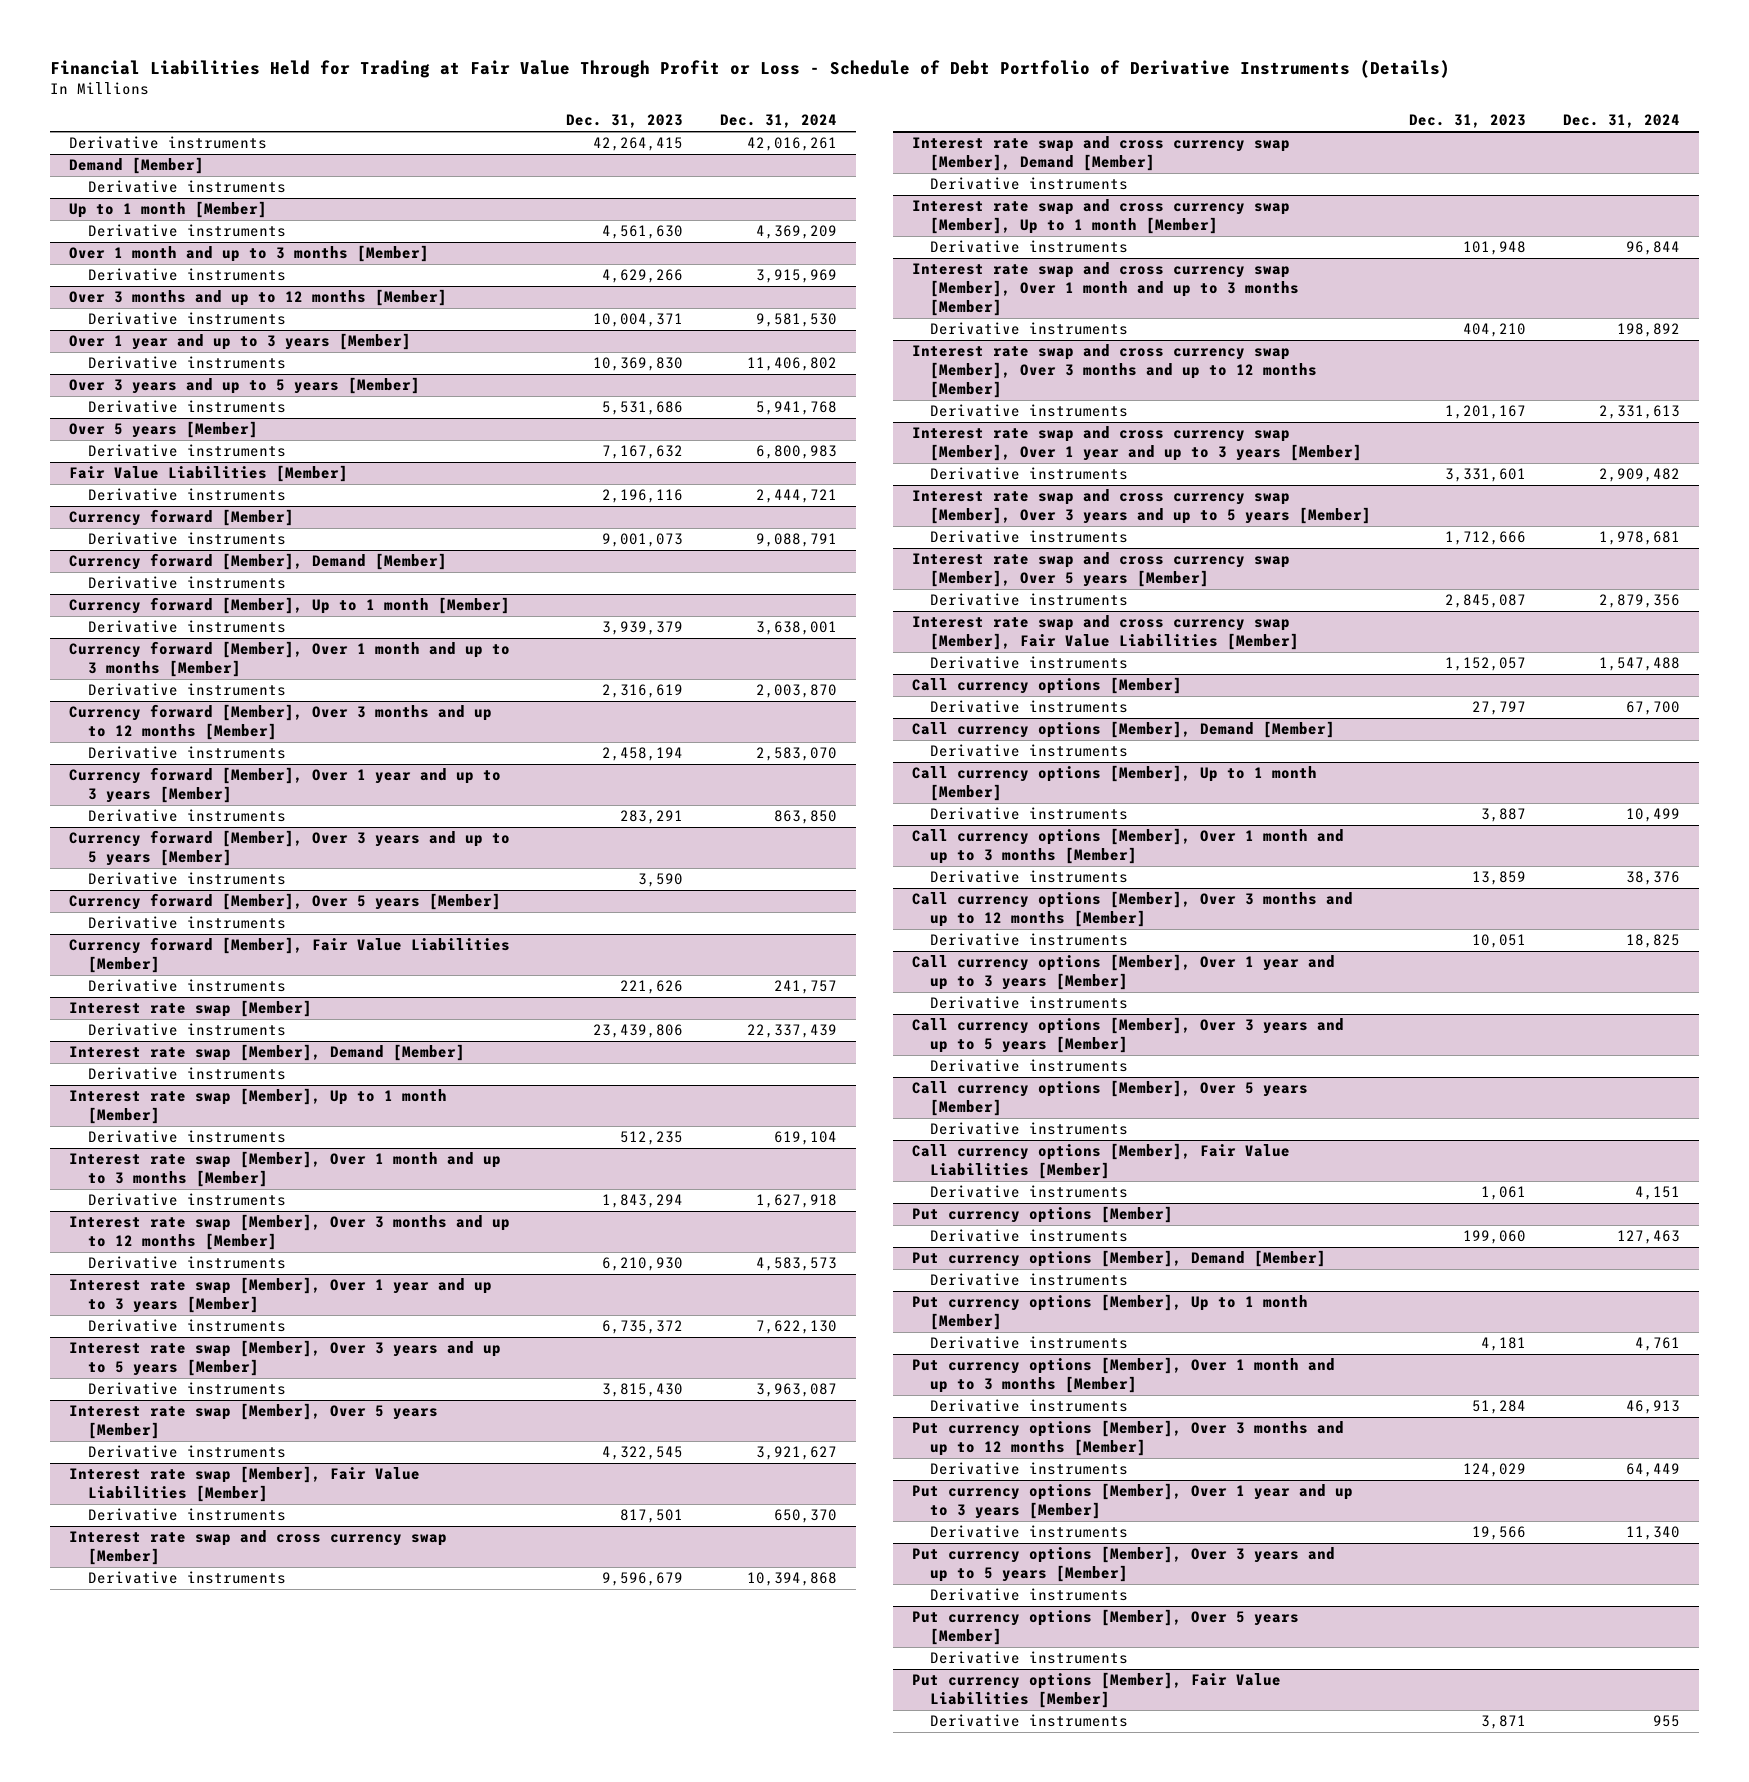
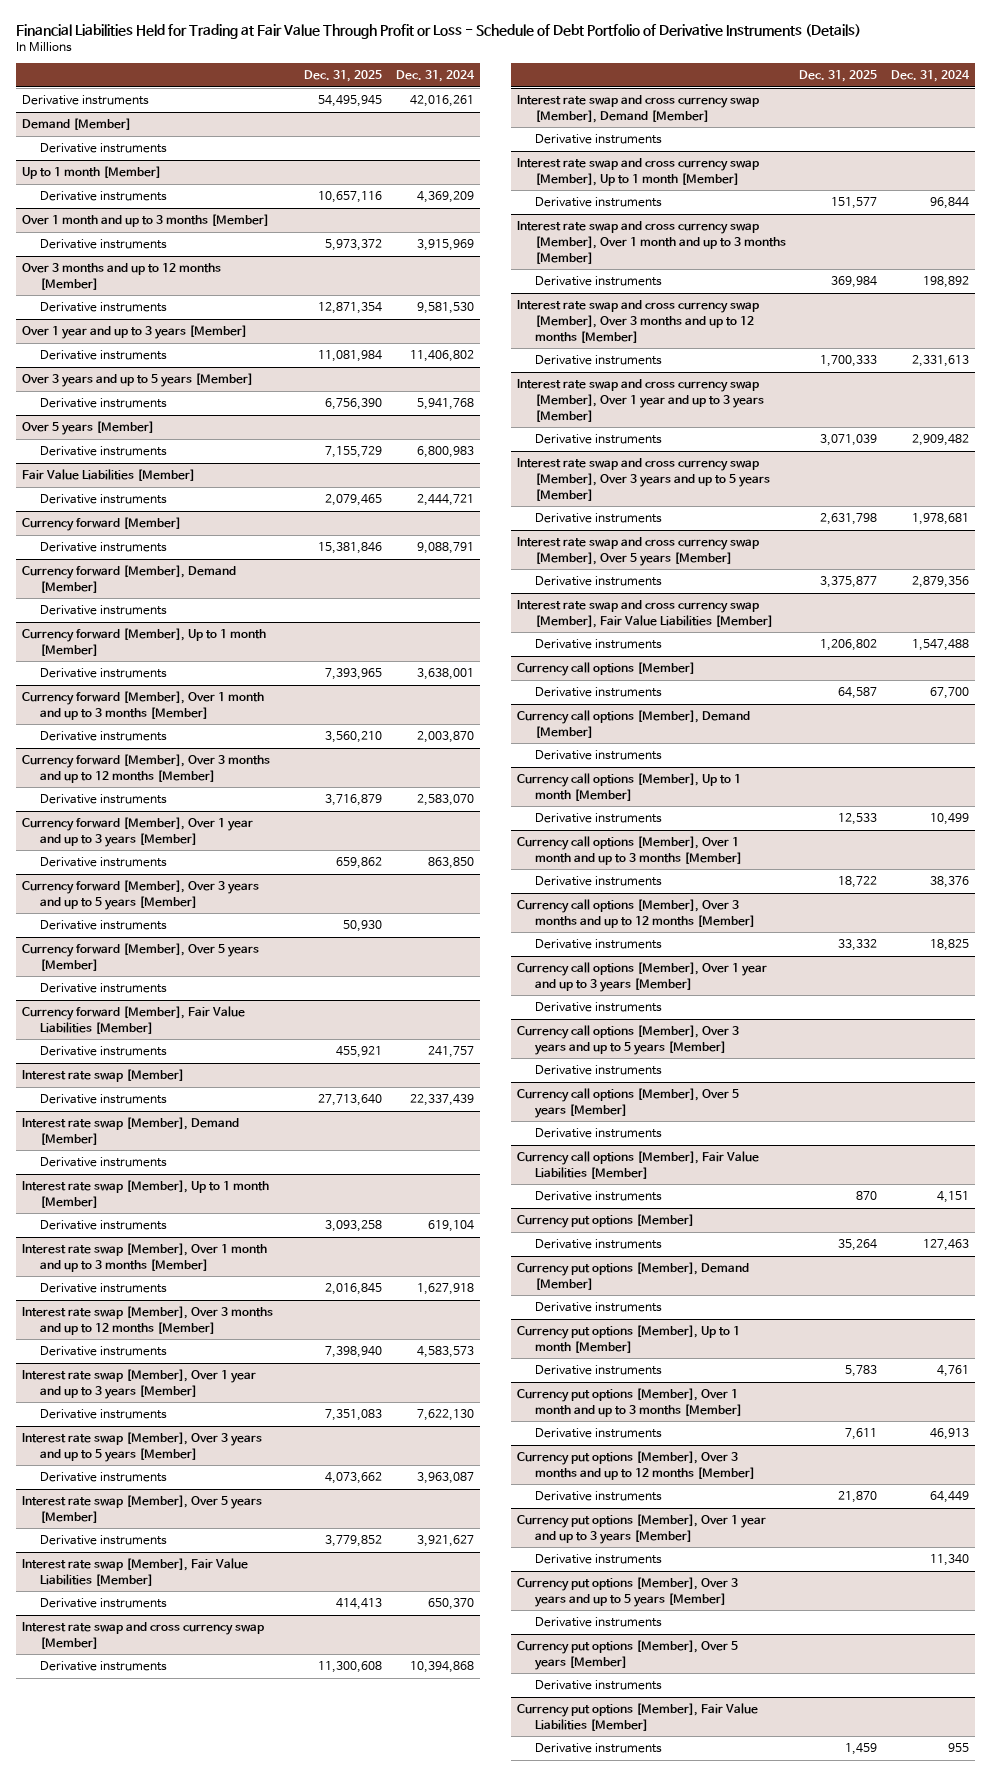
- | Dec. 31, 2023 | Dec. 31, 2024
+ | Dec. 31, 2025 | Dec. 31, 2024
- Call currency options [Member]
+ Currency call options [Member]
- Call currency options [Member], Demand [Member]
+ Currency call options [Member], Demand [Member]
- Call currency options [Member], Up to 1 month [Member]
+ Currency call options [Member], Up to 1 month [Member]
- Call currency options [Member], Over 1 month and up to 3 months [Member]
+ Currency call options [Member], Over 1 month and up to 3 months [Member]
- Call currency options [Member], Over 3 months and up to 12 months [Member]
+ Currency call options [Member], Over 3 months and up to 12 months [Member]
- Call currency options [Member], Over 1 year and up to 3 years [Member]
+ Currency call options [Member], Over 1 year and up to 3 years [Member]
- Call currency options [Member], Over 3 years and up to 5 years [Member]
+ Currency call options [Member], Over 3 years and up to 5 years [Member]
- Call currency options [Member], Over 5 years [Member]
+ Currency call options [Member], Over 5 years [Member]
- Call currency options [Member], Fair Value Liabilities [Member]
+ Currency call options [Member], Fair Value Liabilities [Member]
- Put currency options [Member]
+ Currency put options [Member]
- Put currency options [Member], Demand [Member]
+ Currency put options [Member], Demand [Member]
- Put currency options [Member], Up to 1 month [Member]
+ Currency put options [Member], Up to 1 month [Member]
- Put currency options [Member], Over 1 month and up to 3 months [Member]
+ Currency put options [Member], Over 1 month and up to 3 months [Member]
- Put currency options [Member], Over 3 months and up to 12 months [Member]
+ Currency put options [Member], Over 3 months and up to 12 months [Member]
- Put currency options [Member], Over 1 year and up to 3 years [Member]
+ Currency put options [Member], Over 1 year and up to 3 years [Member]
- Put currency options [Member], Over 3 years and up to 5 years [Member]
+ Currency put options [Member], Over 3 years and up to 5 years [Member]
- Put currency options [Member], Over 5 years [Member]
+ Currency put options [Member], Over 5 years [Member]
- Put currency options [Member], Fair Value Liabilities [Member]
+ Currency put options [Member], Fair Value Liabilities [Member]

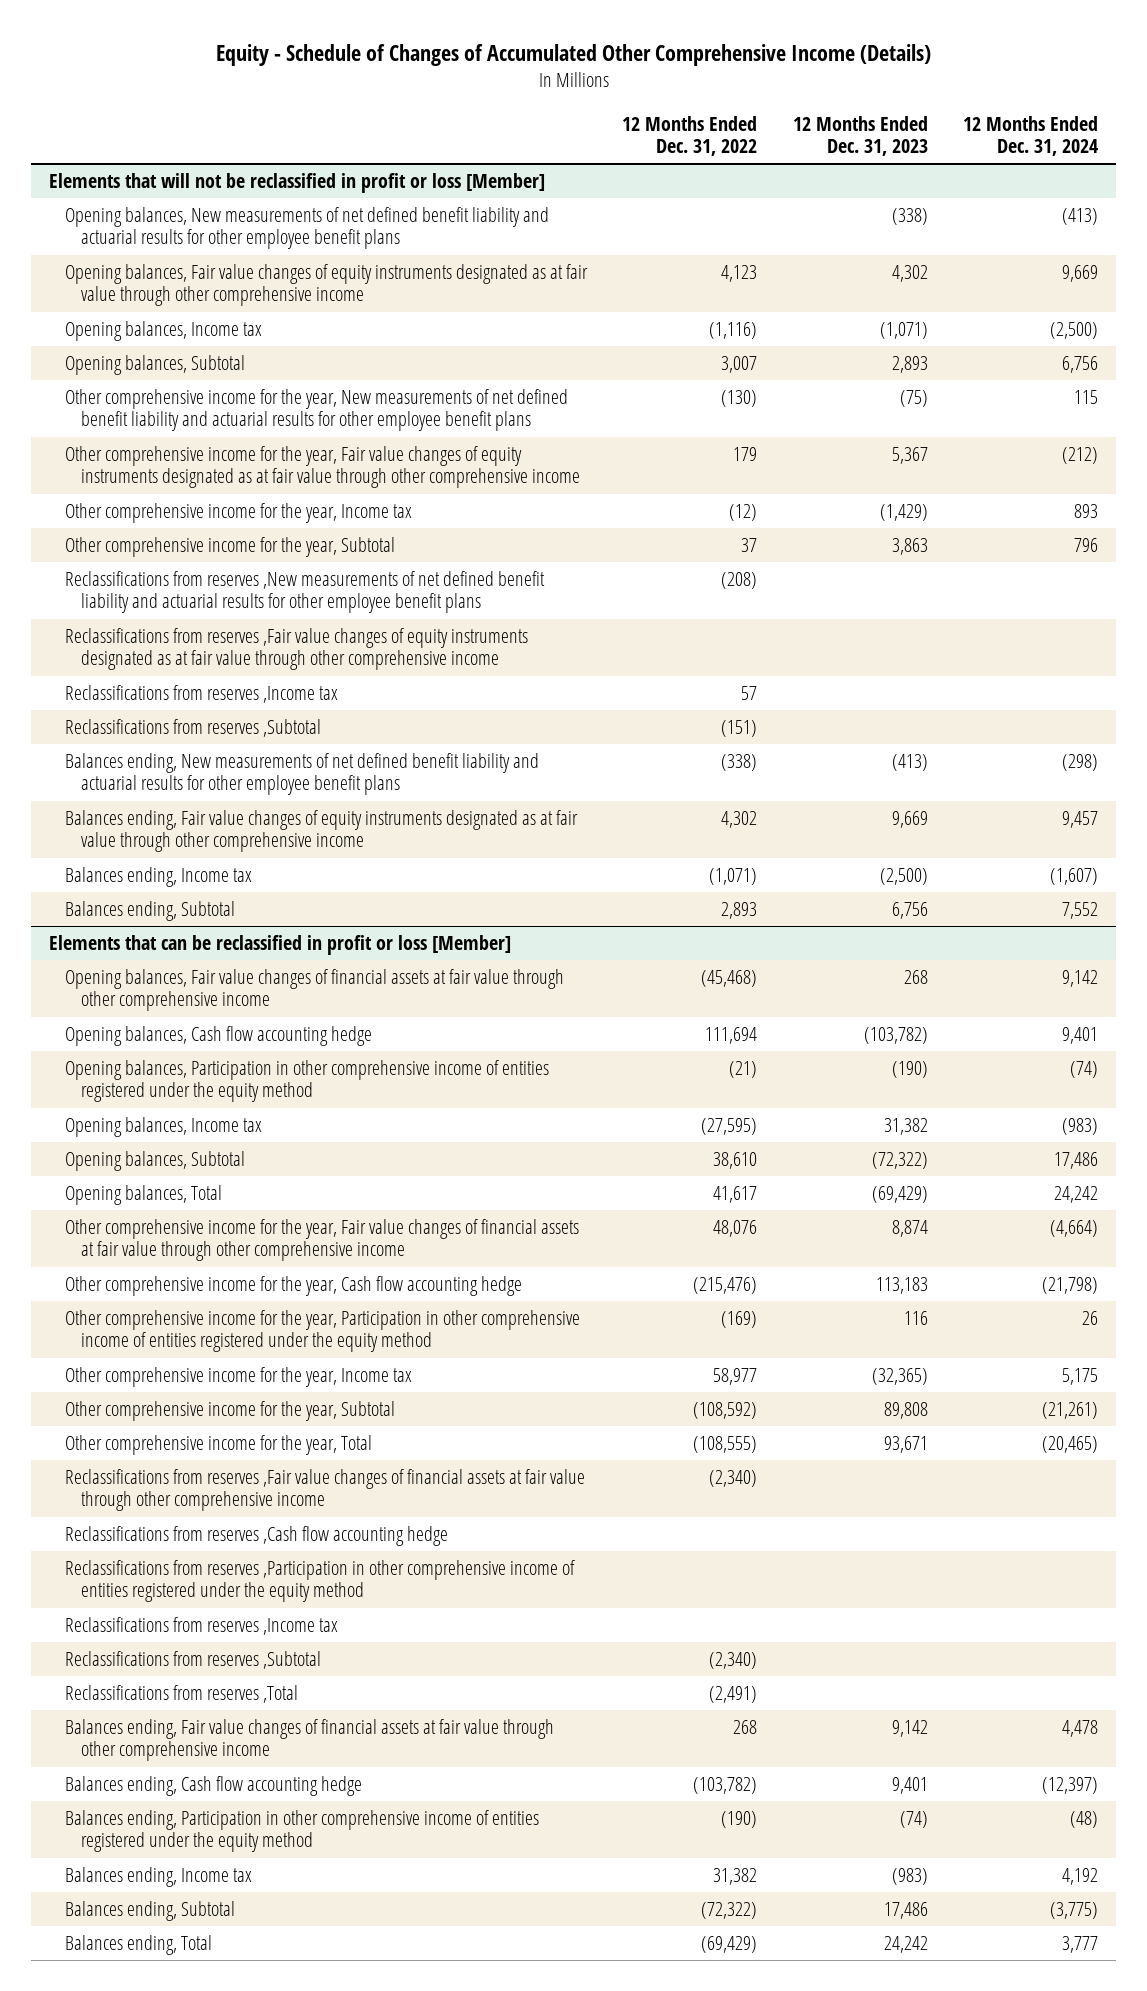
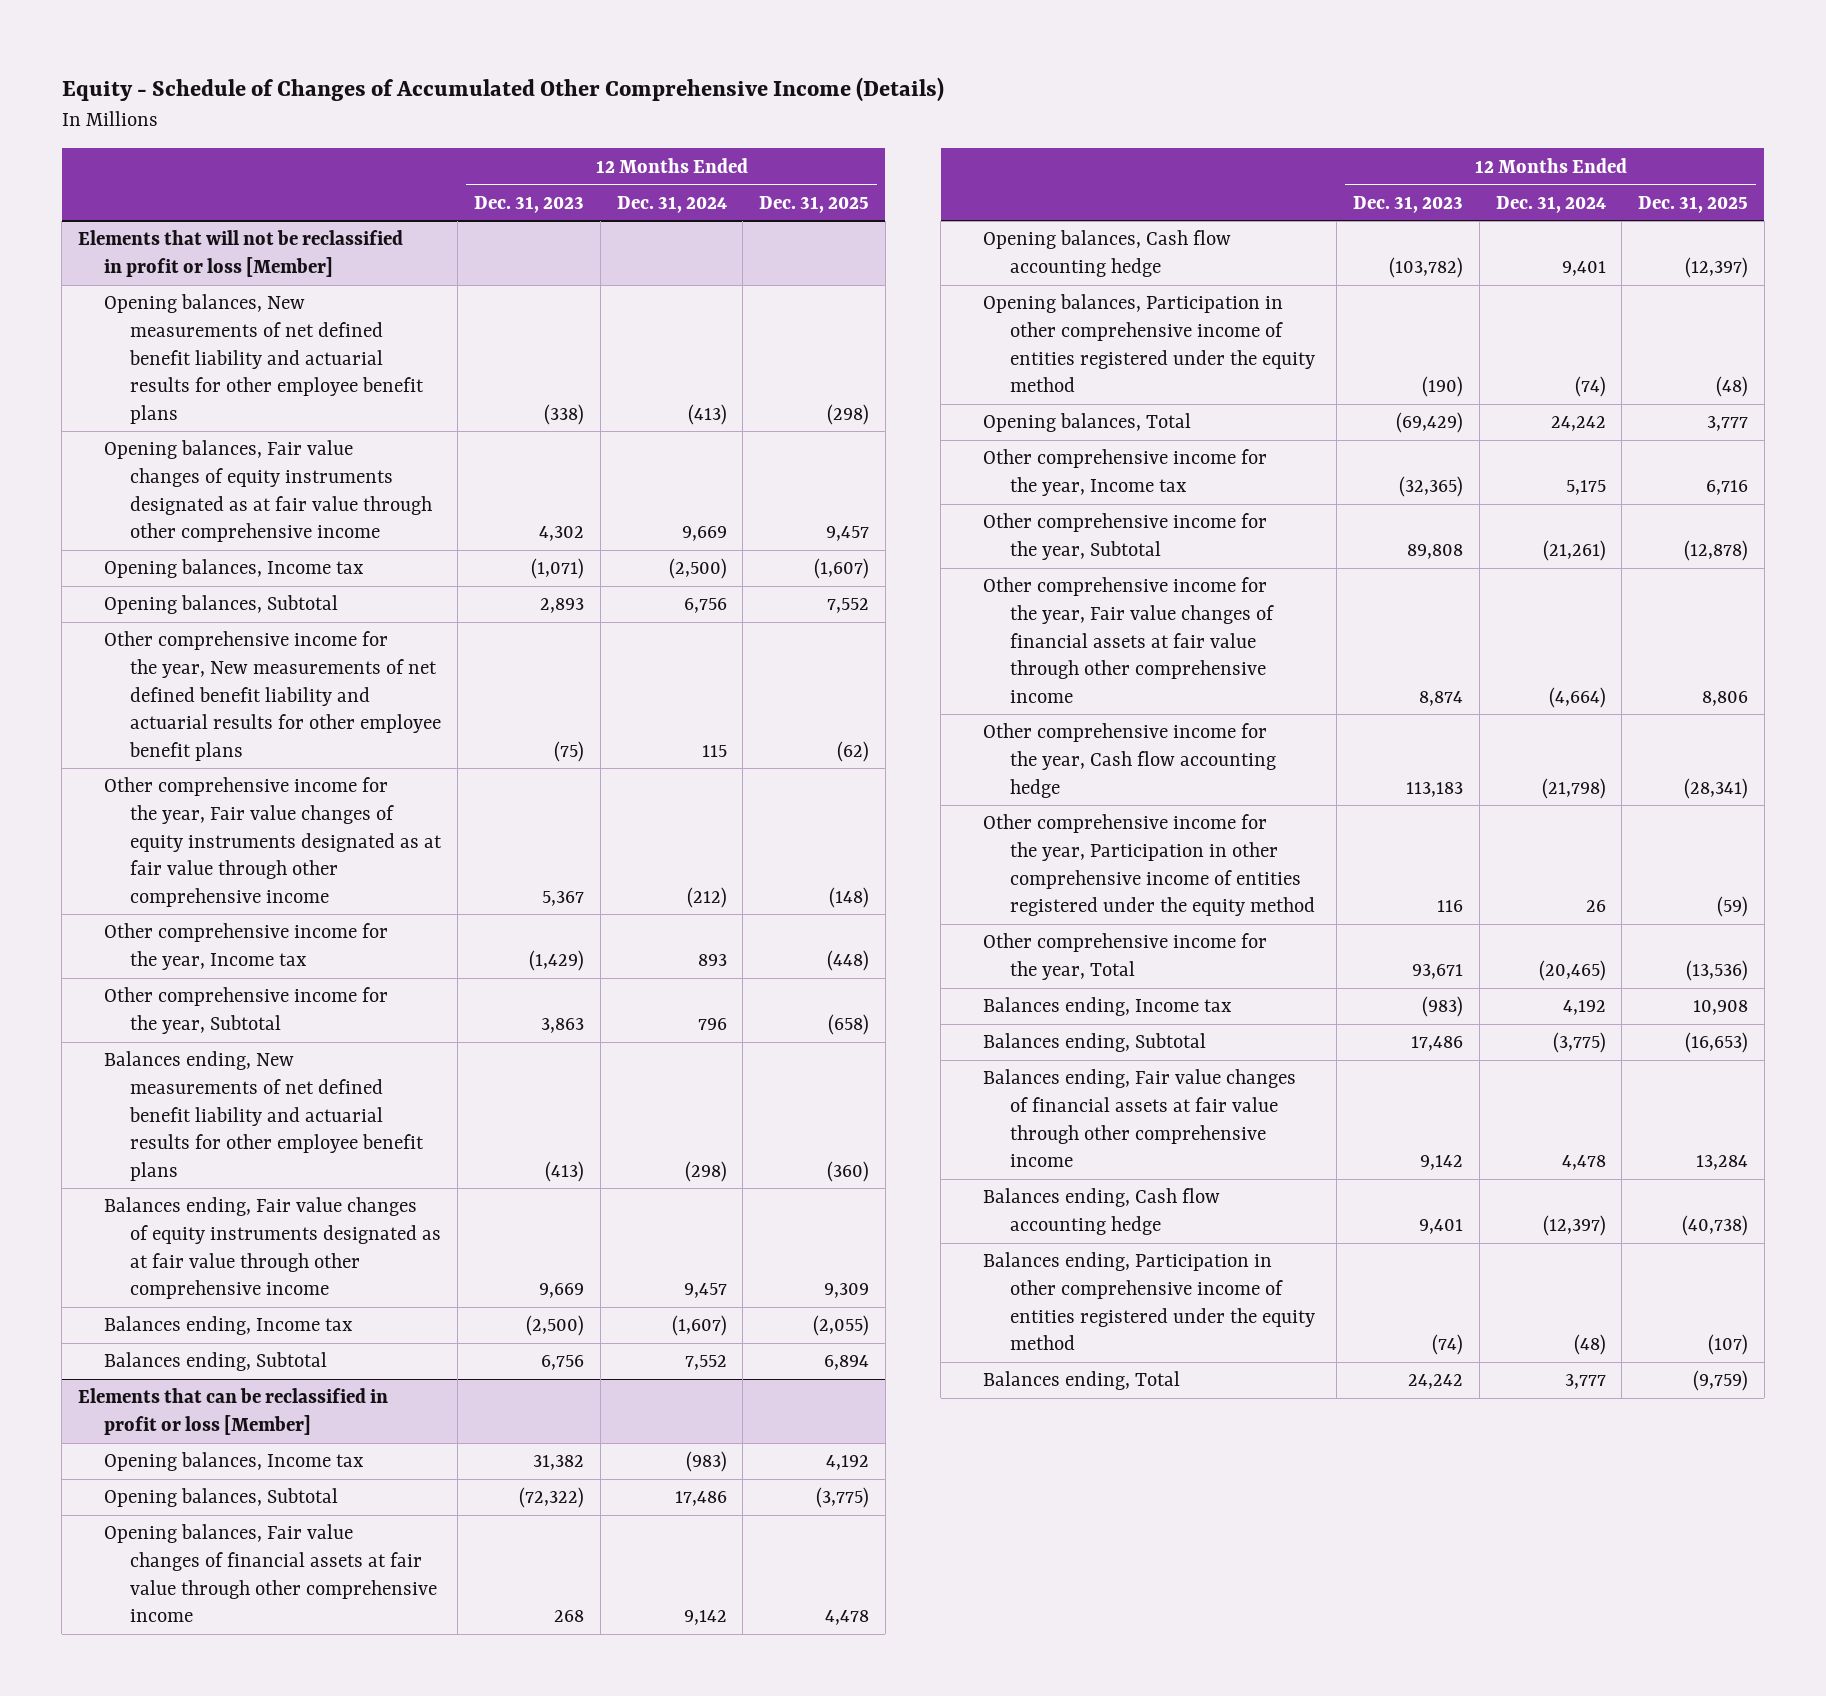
- | 12 Months Ended Dec. 31, 2022 | 12 Months Ended Dec. 31, 2023 | 12 Months Ended Dec. 31, 2024
+ | 12 Months Ended Dec. 31, 2023 | 12 Months Ended Dec. 31, 2024 | 12 Months Ended Dec. 31, 2025
@ Elements that will not be reclassified in profit or loss [Member]
- Reclassifications from reserves ,New measurements of net defined benefit liability and actuarial results for other employee benefit plans | (208) | |
- Reclassifications from reserves ,Fair value changes of equity instruments designated as at fair value through other comprehensive income
- Reclassifications from reserves ,Income tax | 57 | |
- Reclassifications from reserves ,Subtotal | (151) | |
@ Elements that can be reclassified in profit or loss [Member]
moved up: Opening balances, Income tax | 31,382 | (983) | 4,192
moved up: Opening balances, Subtotal | (72,322) | 17,486 | (3,775)
moved up: Other comprehensive income for the year, Income tax | (32,365) | 5,175 | 6,716
moved up: Other comprehensive income for the year, Subtotal | 89,808 | (21,261) | (12,878)
- Reclassifications from reserves ,Fair value changes of financial assets at fair value through other comprehensive income | (2,340) | |
- Reclassifications from reserves ,Cash flow accounting hedge
- Reclassifications from reserves ,Participation in other comprehensive income of entities registered under the equity method
- Reclassifications from reserves ,Income tax
- Reclassifications from reserves ,Subtotal | (2,340) | |
- Reclassifications from reserves ,Total | (2,491) | |
moved up: Balances ending, Income tax | (983) | 4,192 | 10,908
moved up: Balances ending, Subtotal | 17,486 | (3,775) | (16,653)

